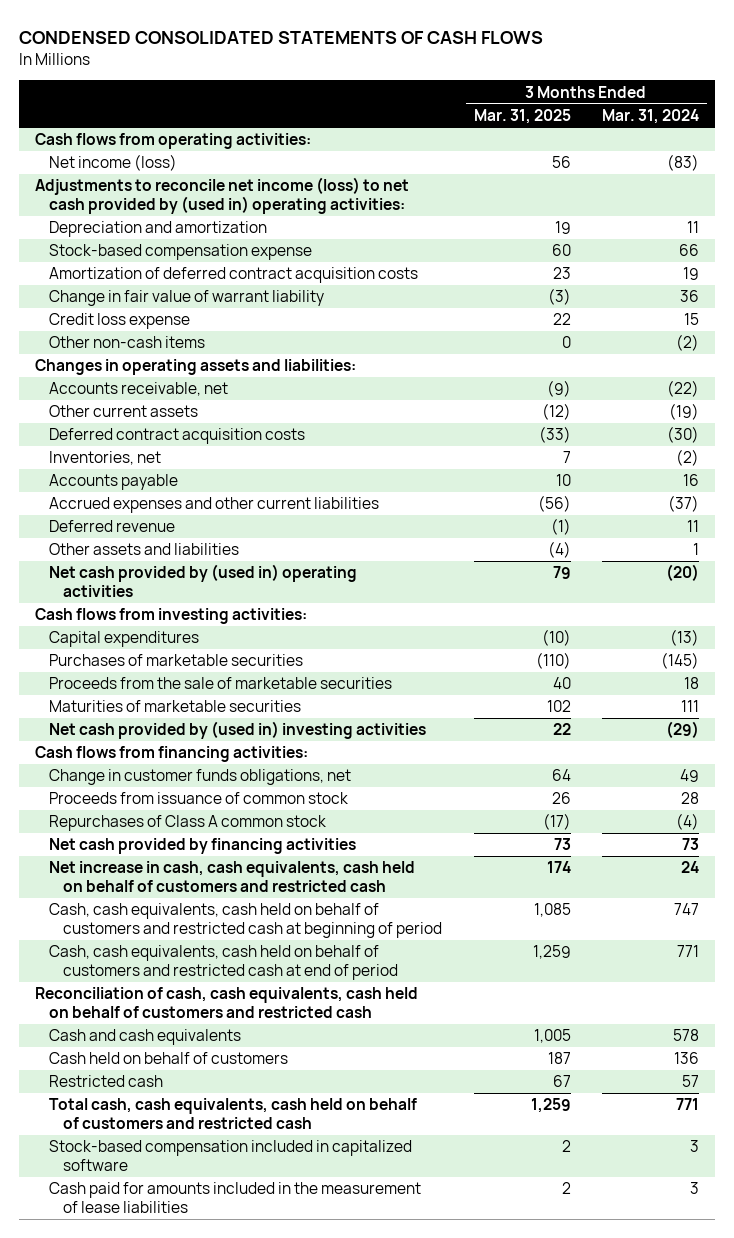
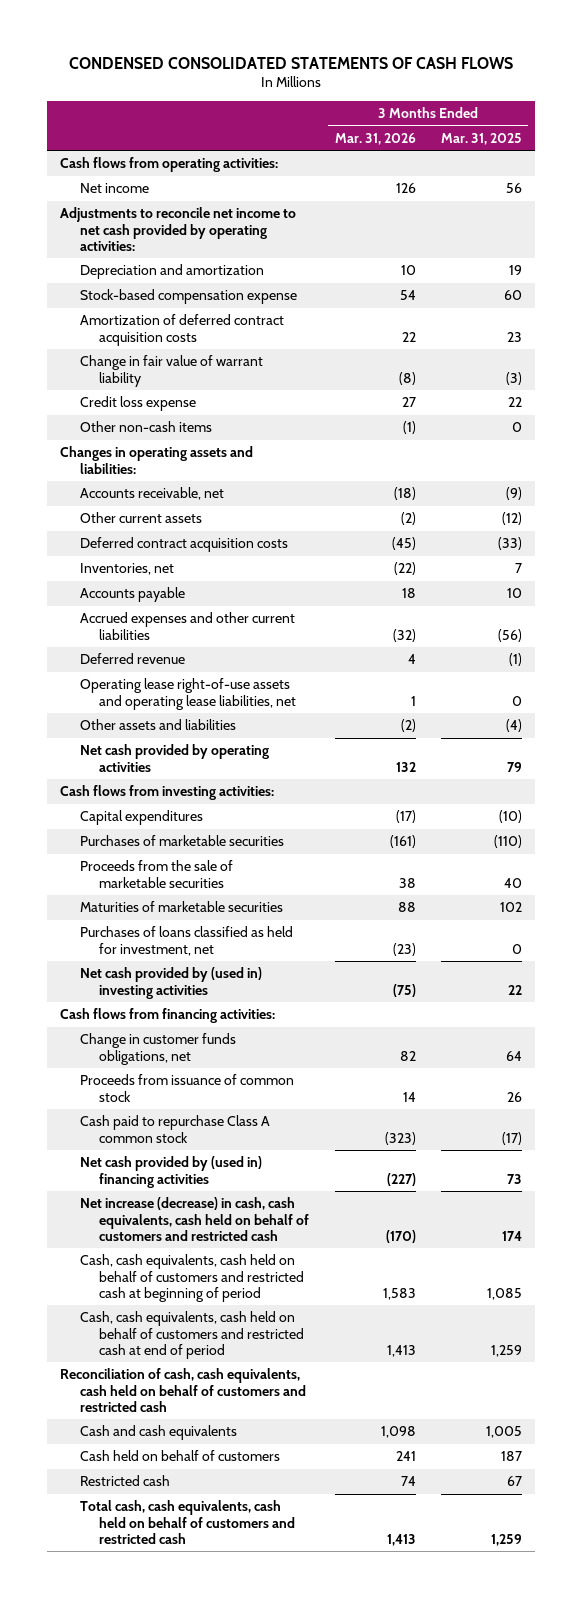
- | 3 Months Ended Mar. 31, 2025 | 3 Months Ended Mar. 31, 2024
+ | 3 Months Ended Mar. 31, 2026 | 3 Months Ended Mar. 31, 2025
- Net income (loss) | 56 | (83)
- Adjustments to reconcile net income (loss) to net cash provided by (used in) operating activities:
+ Net income | 126 | 56
+ Adjustments to reconcile net income to net cash provided by operating activities:
+ Operating lease right-of-use assets and operating lease liabilities, net | 1 | 0
- Net cash provided by (used in) operating activities | 79 | (20)
+ Net cash provided by operating activities | 132 | 79
+ Purchases of loans classified as held for investment, net | (23) | 0
- Repurchases of Class A common stock | (17) | (4)
- Net cash provided by financing activities | 73 | 73
- Net increase in cash, cash equivalents, cash held on behalf of customers and restricted cash | 174 | 24
+ Cash paid to repurchase Class A common stock | (323) | (17)
+ Net cash provided by (used in) financing activities | (227) | 73
+ Net increase (decrease) in cash, cash equivalents, cash held on behalf of customers and restricted cash | (170) | 174
- Stock-based compensation included in capitalized software | 2 | 3
- Cash paid for amounts included in the measurement of lease liabilities | 2 | 3

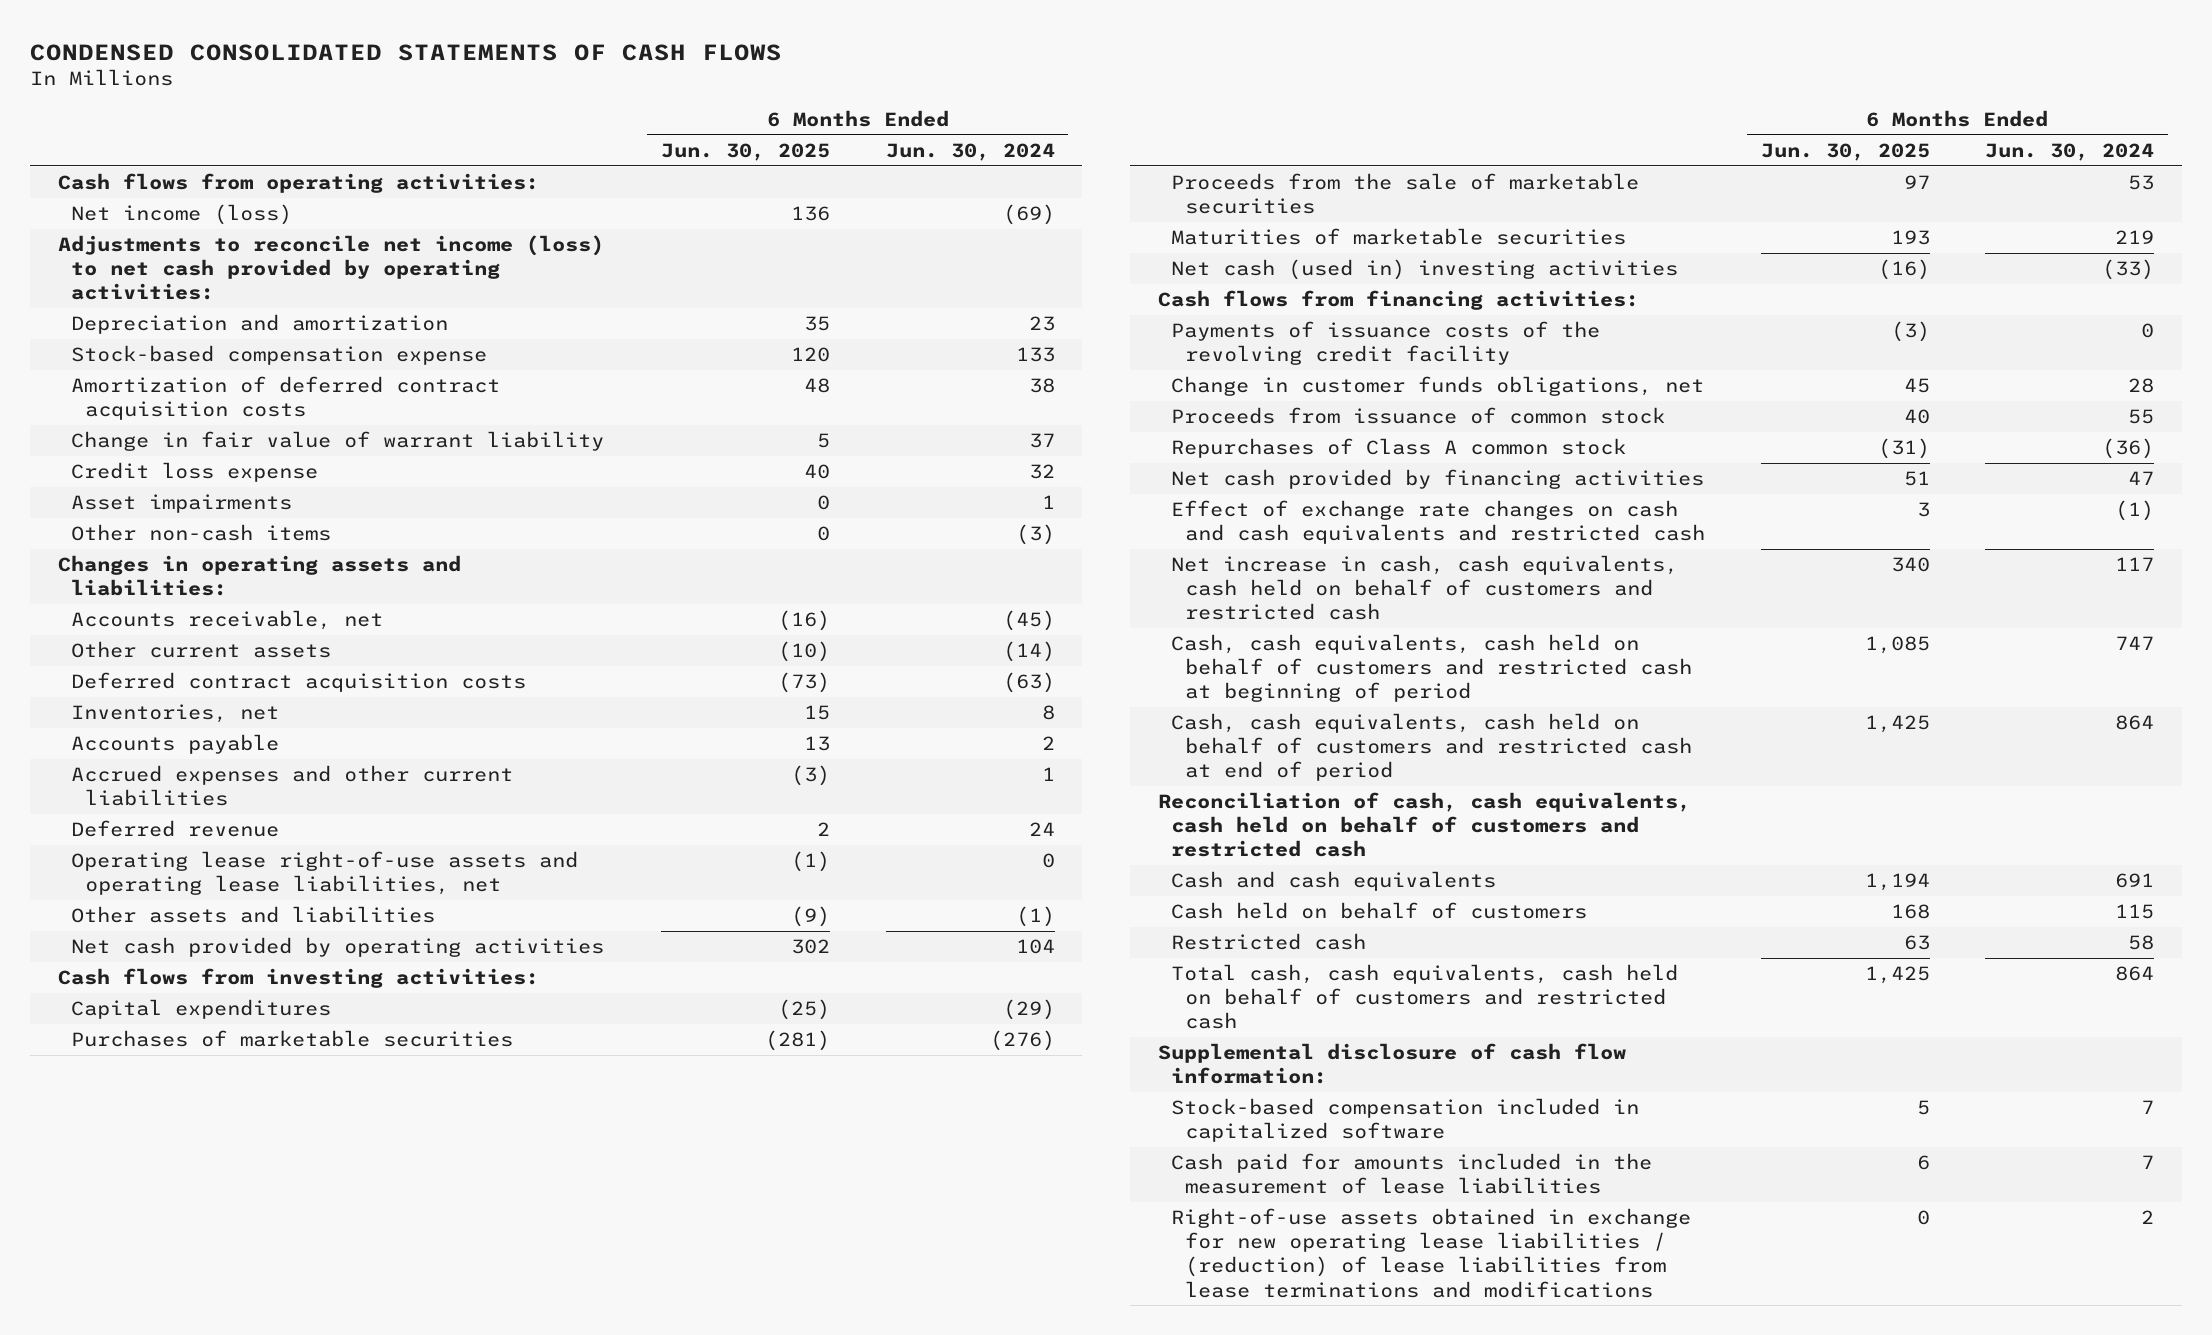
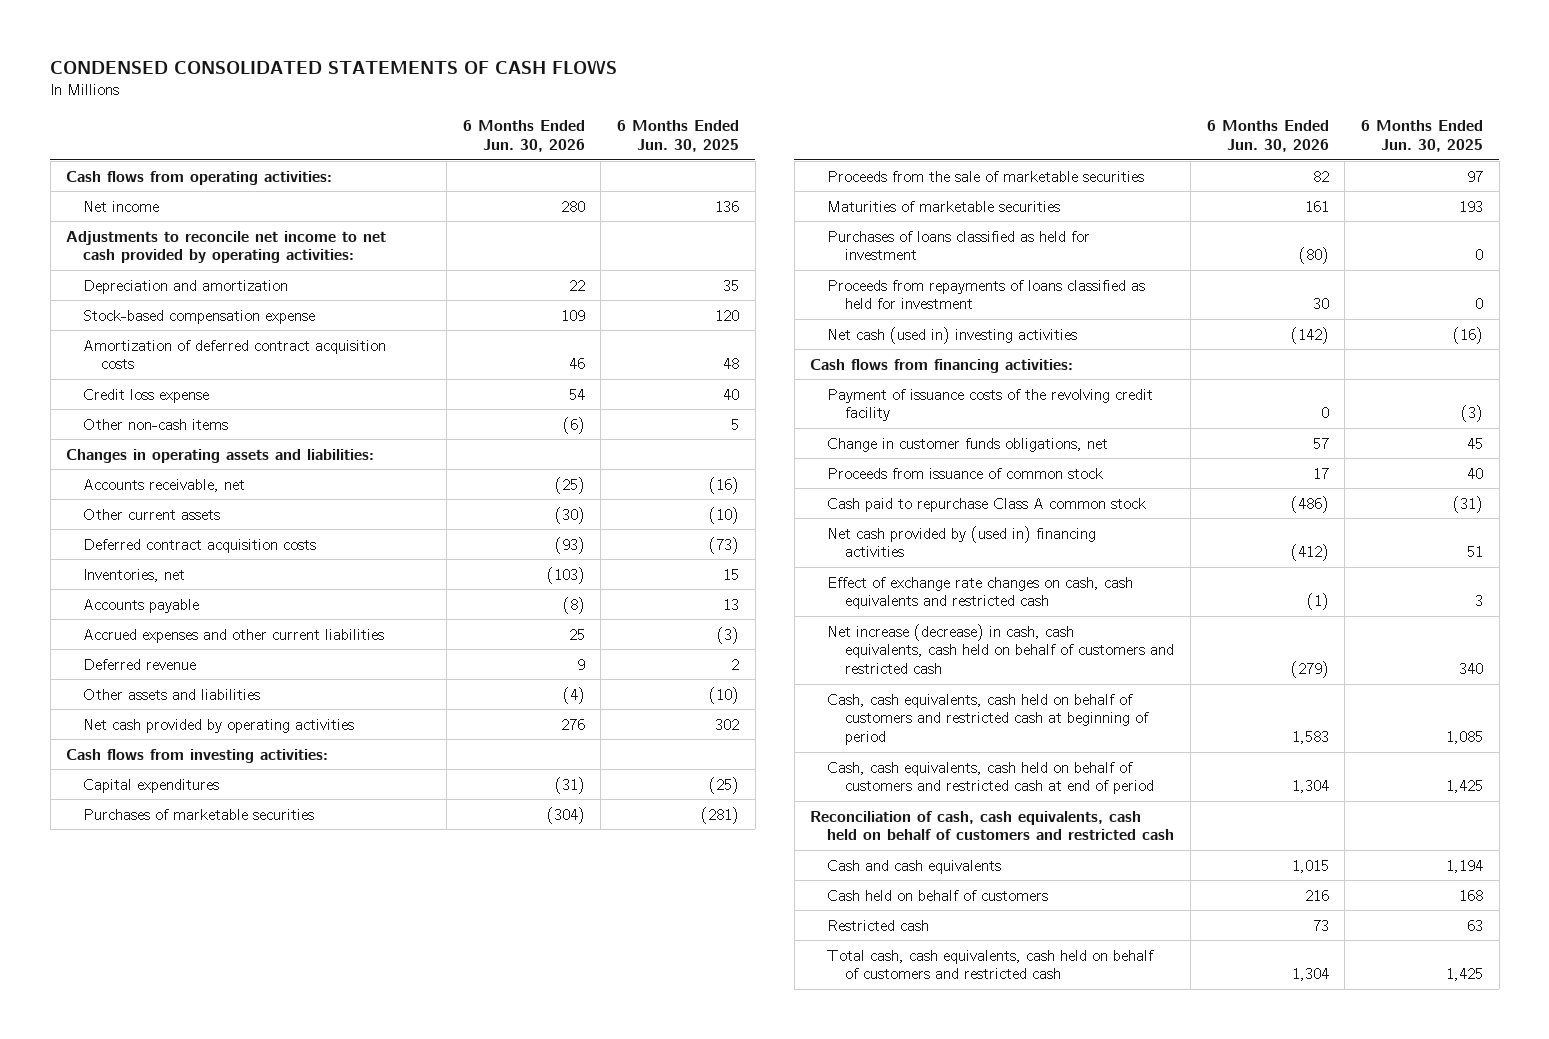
- | 6 Months Ended Jun. 30, 2025 | 6 Months Ended Jun. 30, 2024
+ | 6 Months Ended Jun. 30, 2026 | 6 Months Ended Jun. 30, 2025
- Net income (loss) | 136 | (69)
- Adjustments to reconcile net income (loss) to net cash provided by operating activities:
+ Net income | 280 | 136
+ Adjustments to reconcile net income to net cash provided by operating activities:
- Change in fair value of warrant liability | 5 | 37
- Asset impairments | 0 | 1
- Other non-cash items | 0 | (3)
+ Other non-cash items | (6) | 5
- Operating lease right-of-use assets and operating lease liabilities, net | (1) | 0
- Other assets and liabilities | (9) | (1)
+ Other assets and liabilities | (4) | (10)
+ Purchases of loans classified as held for investment | (80) | 0
+ Proceeds from repayments of loans classified as held for investment | 30 | 0
- Payments of issuance costs of the revolving credit facility | (3) | 0
+ Payment of issuance costs of the revolving credit facility | 0 | (3)
- Repurchases of Class A common stock | (31) | (36)
- Net cash provided by financing activities | 51 | 47
- Effect of exchange rate changes on cash and cash equivalents and restricted cash | 3 | (1)
- Net increase in cash, cash equivalents, cash held on behalf of customers and restricted cash | 340 | 117
+ Cash paid to repurchase Class A common stock | (486) | (31)
+ Net cash provided by (used in) financing activities | (412) | 51
+ Effect of exchange rate changes on cash, cash equivalents and restricted cash | (1) | 3
+ Net increase (decrease) in cash, cash equivalents, cash held on behalf of customers and restricted cash | (279) | 340
- Supplemental disclosure of cash flow information:
- Stock-based compensation included in capitalized software | 5 | 7
- Cash paid for amounts included in the measurement of lease liabilities | 6 | 7
- Right-of-use assets obtained in exchange for new operating lease liabilities / (reduction) of lease liabilities from lease terminations and modifications | 0 | 2

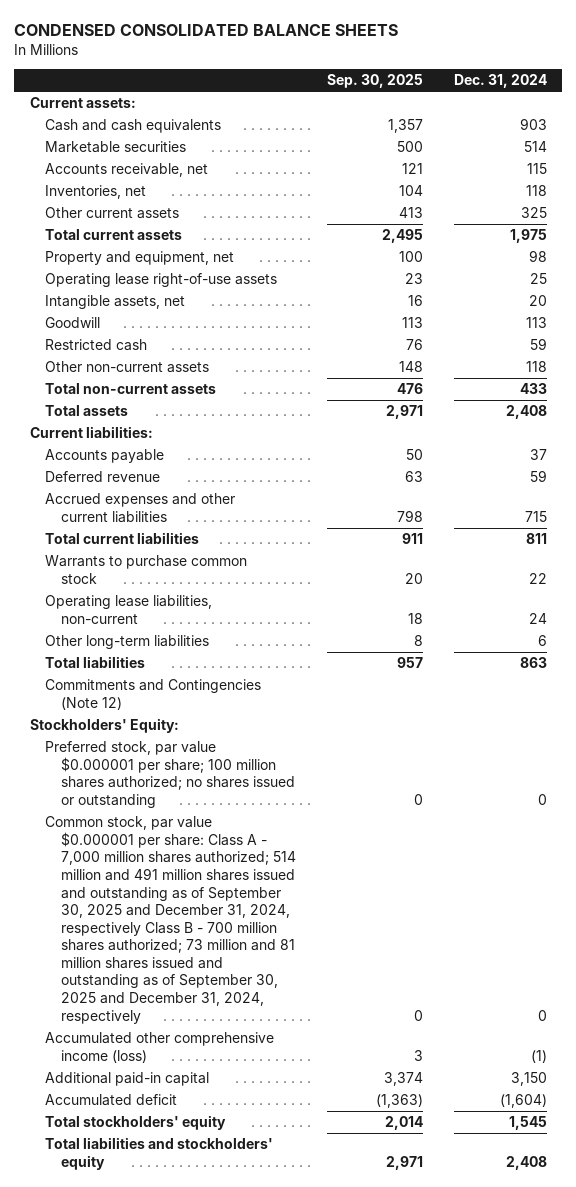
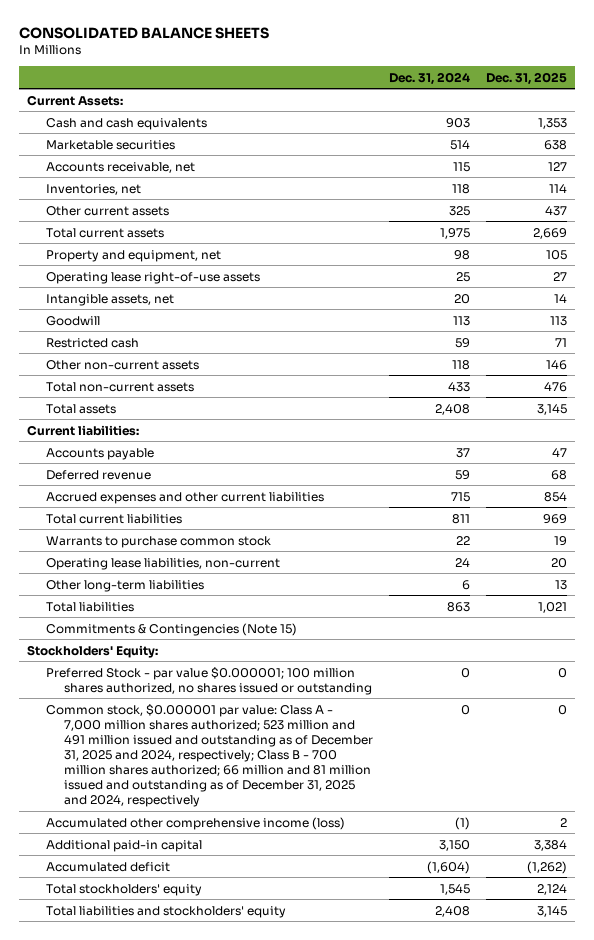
- CONDENSED CONSOLIDATED BALANCE SHEETS
+ CONSOLIDATED BALANCE SHEETS
- | Sep. 30, 2025 | Dec. 31, 2024
+ | Dec. 31, 2024 | Dec. 31, 2025
- Current assets:
+ Current Assets:
- Commitments and Contingencies (Note 12)
+ Commitments & Contingencies (Note 15)
- Preferred stock, par value $0.000001 per share; 100 million shares authorized; no shares issued or outstanding | 0 | 0
- Common stock, par value $0.000001 per share: Class A - 7,000 million shares authorized; 514 million and 491 million shares issued and outstanding as of September 30, 2025 and December 31, 2024, respectively Class B - 700 million shares authorized; 73 million and 81 million shares issued and outstanding as of September 30, 2025 and December 31, 2024, respectively | 0 | 0
+ Preferred Stock - par value $0.000001; 100 million shares authorized, no shares issued or outstanding | 0 | 0
+ Common stock, $0.000001 par value: Class A - 7,000 million shares authorized; 523 million and 491 million issued and outstanding as of December 31, 2025 and 2024, respectively; Class B - 700 million shares authorized; 66 million and 81 million issued and outstanding as of December 31, 2025 and 2024, respectively | 0 | 0

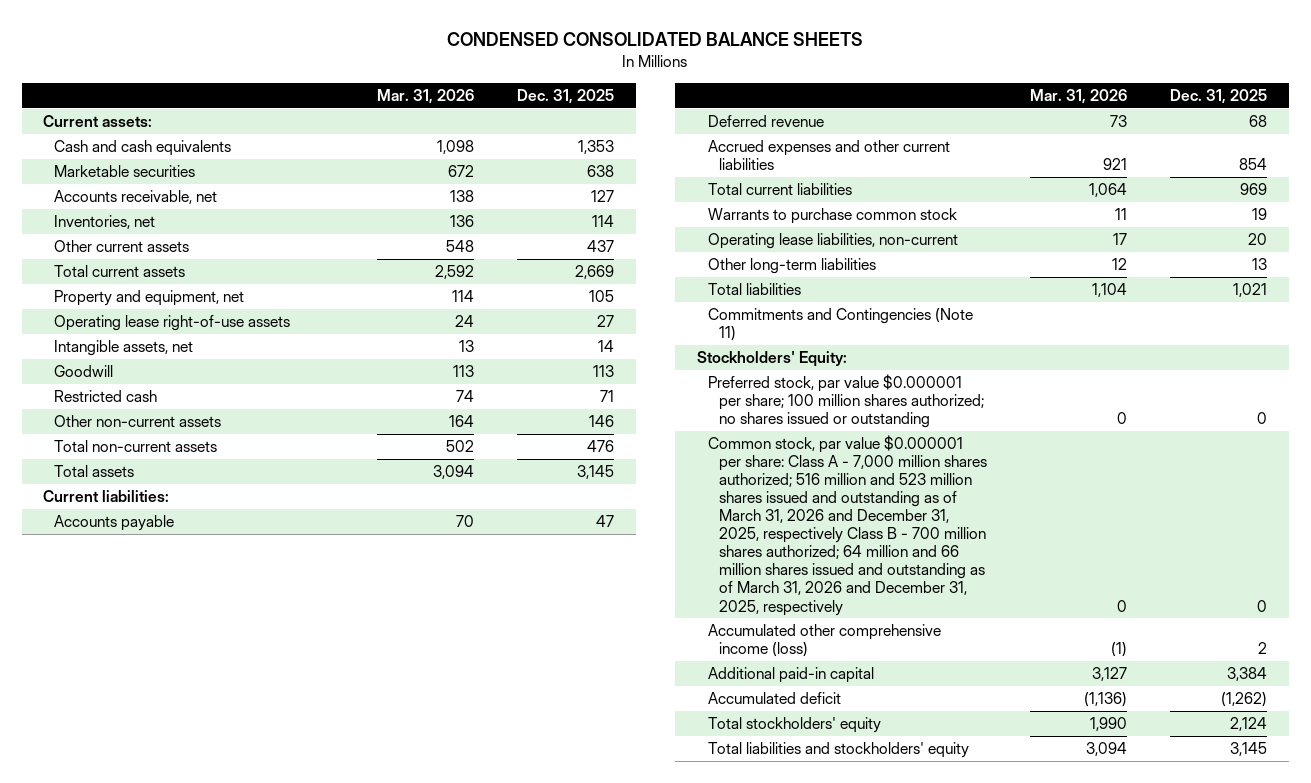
- CONSOLIDATED BALANCE SHEETS
+ CONDENSED CONSOLIDATED BALANCE SHEETS
- | Dec. 31, 2024 | Dec. 31, 2025
+ | Mar. 31, 2026 | Dec. 31, 2025
- Current Assets:
+ Current assets:
- Commitments & Contingencies (Note 15)
+ Commitments and Contingencies (Note 11)
- Preferred Stock - par value $0.000001; 100 million shares authorized, no shares issued or outstanding | 0 | 0
- Common stock, $0.000001 par value: Class A - 7,000 million shares authorized; 523 million and 491 million issued and outstanding as of December 31, 2025 and 2024, respectively; Class B - 700 million shares authorized; 66 million and 81 million issued and outstanding as of December 31, 2025 and 2024, respectively | 0 | 0
+ Preferred stock, par value $0.000001 per share; 100 million shares authorized; no shares issued or outstanding | 0 | 0
+ Common stock, par value $0.000001 per share: Class A - 7,000 million shares authorized; 516 million and 523 million shares issued and outstanding as of March 31, 2026 and December 31, 2025, respectively Class B - 700 million shares authorized; 64 million and 66 million shares issued and outstanding as of March 31, 2026 and December 31, 2025, respectively | 0 | 0

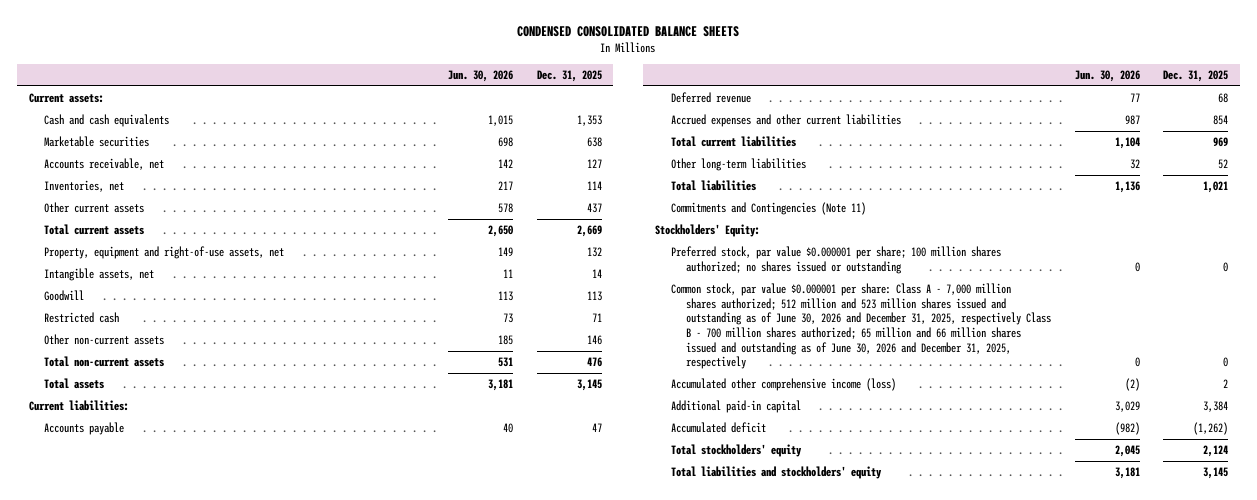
- | Mar. 31, 2026 | Dec. 31, 2025
+ | Jun. 30, 2026 | Dec. 31, 2025
- Property and equipment, net | 114 | 105
- Operating lease right-of-use assets | 24 | 27
+ Property, equipment and right-of-use assets, net | 149 | 132
- Warrants to purchase common stock | 11 | 19
- Operating lease liabilities, non-current | 17 | 20
- Other long-term liabilities | 12 | 13
+ Other long-term liabilities | 32 | 52
- Common stock, par value $0.000001 per share: Class A - 7,000 million shares authorized; 516 million and 523 million shares issued and outstanding as of March 31, 2026 and December 31, 2025, respectively Class B - 700 million shares authorized; 64 million and 66 million shares issued and outstanding as of March 31, 2026 and December 31, 2025, respectively | 0 | 0
+ Common stock, par value $0.000001 per share: Class A - 7,000 million shares authorized; 512 million and 523 million shares issued and outstanding as of June 30, 2026 and December 31, 2025, respectively Class B - 700 million shares authorized; 65 million and 66 million shares issued and outstanding as of June 30, 2026 and December 31, 2025, respectively | 0 | 0

